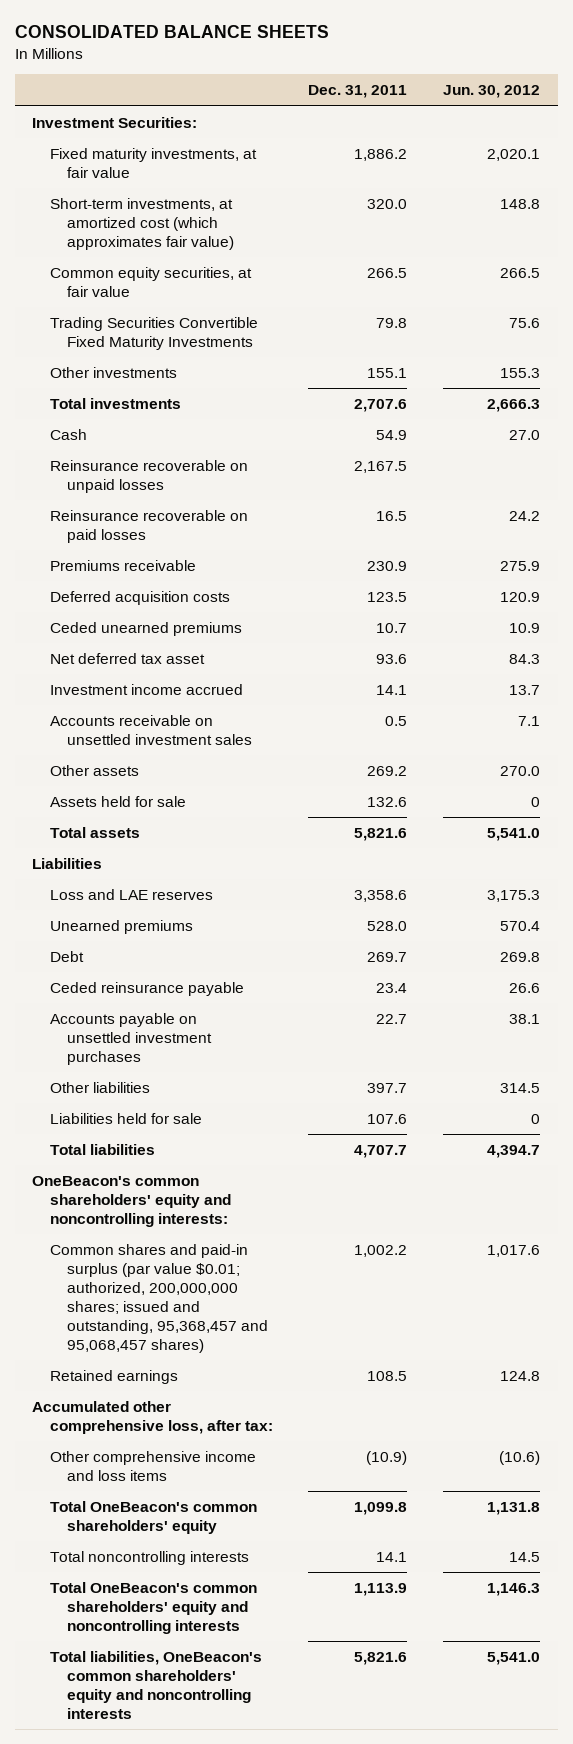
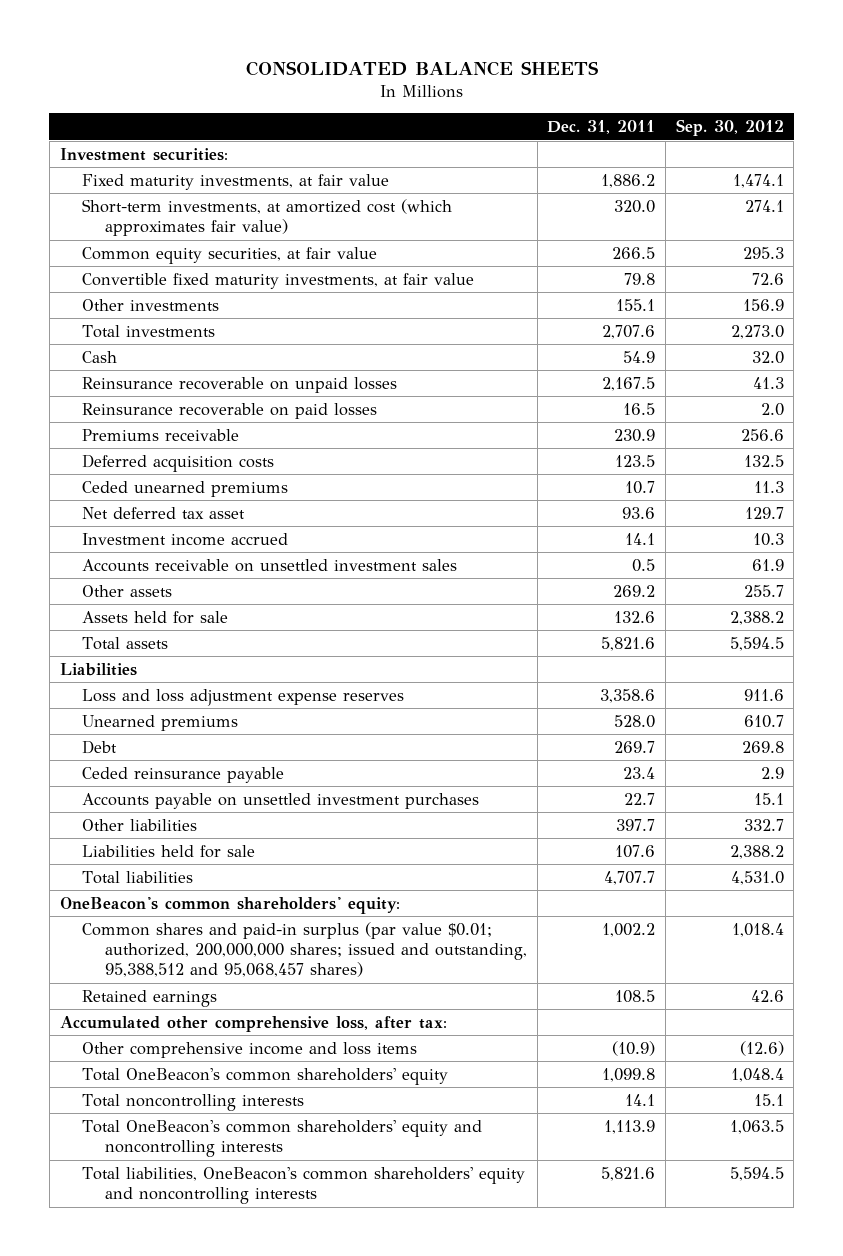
- | Dec. 31, 2011 | Jun. 30, 2012
+ | Dec. 31, 2011 | Sep. 30, 2012
- Investment Securities:
+ Investment securities:
- Trading Securities Convertible Fixed Maturity Investments | 79.8 | 75.6
+ Convertible fixed maturity investments, at fair value | 79.8 | 72.6
- Loss and LAE reserves | 3,358.6 | 3,175.3
+ Loss and loss adjustment expense reserves | 3,358.6 | 911.6
- OneBeacon's common shareholders' equity and noncontrolling interests:
- Common shares and paid-in surplus (par value $0.01; authorized, 200,000,000 shares; issued and outstanding, 95,368,457 and 95,068,457 shares) | 1,002.2 | 1,017.6
+ OneBeacon's common shareholders' equity:
+ Common shares and paid-in surplus (par value $0.01; authorized, 200,000,000 shares; issued and outstanding, 95,388,512 and 95,068,457 shares) | 1,002.2 | 1,018.4

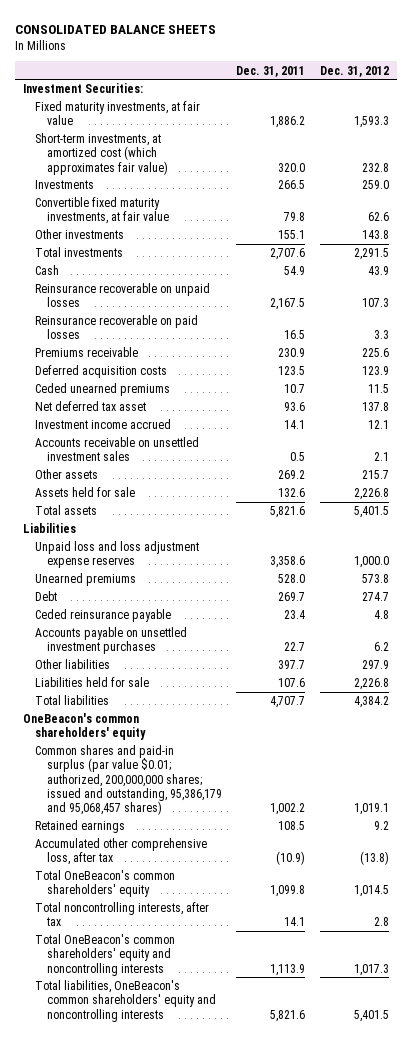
- | Dec. 31, 2011 | Sep. 30, 2012
+ | Dec. 31, 2011 | Dec. 31, 2012
- Investment securities:
+ Investment Securities:
- Common equity securities, at fair value | 266.5 | 295.3
+ Investments | 266.5 | 259.0
- Loss and loss adjustment expense reserves | 3,358.6 | 911.6
+ Unpaid loss and loss adjustment expense reserves | 3,358.6 | 1,000.0
- OneBeacon's common shareholders' equity:
- Common shares and paid-in surplus (par value $0.01; authorized, 200,000,000 shares; issued and outstanding, 95,388,512 and 95,068,457 shares) | 1,002.2 | 1,018.4
+ OneBeacon's common shareholders' equity
+ Common shares and paid-in surplus (par value $0.01; authorized, 200,000,000 shares; issued and outstanding, 95,386,179 and 95,068,457 shares) | 1,002.2 | 1,019.1
- Accumulated other comprehensive loss, after tax:
- Other comprehensive income and loss items | (10.9) | (12.6)
+ Accumulated other comprehensive loss, after tax | (10.9) | (13.8)
- Total noncontrolling interests | 14.1 | 15.1
+ Total noncontrolling interests, after tax | 14.1 | 2.8

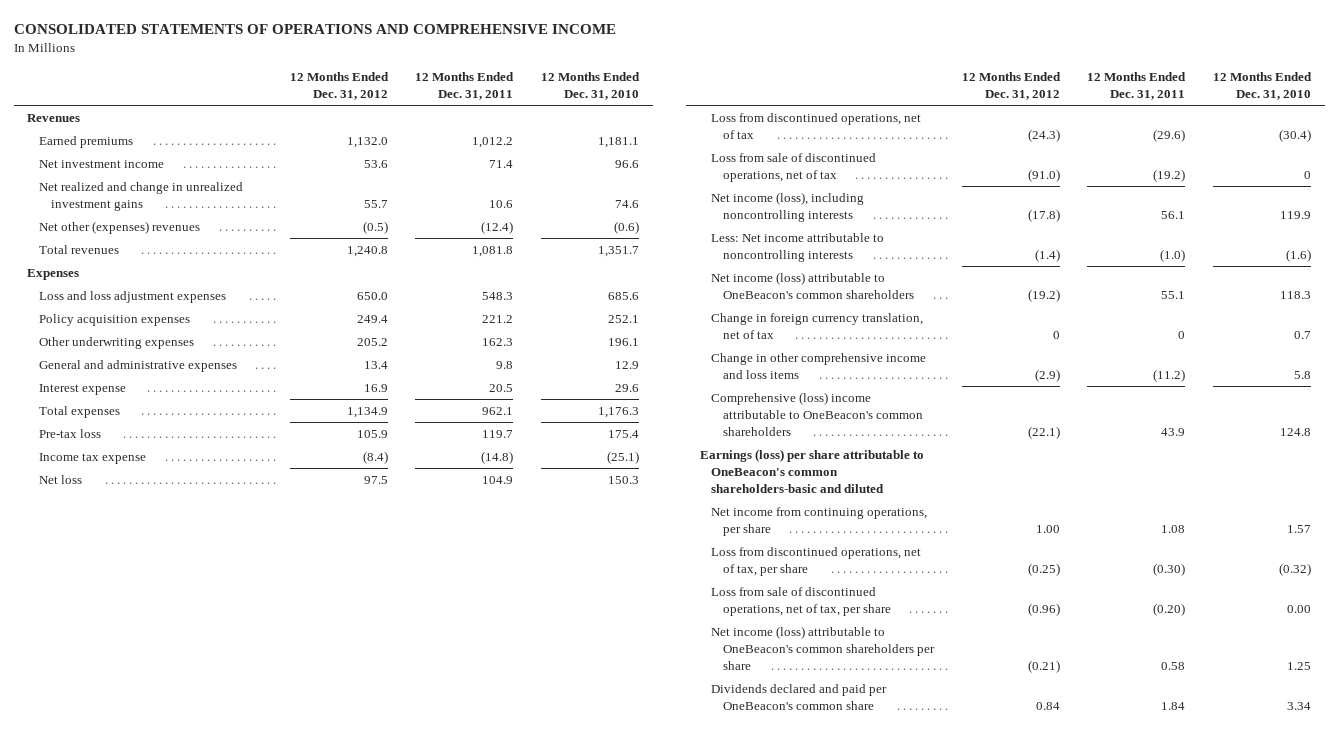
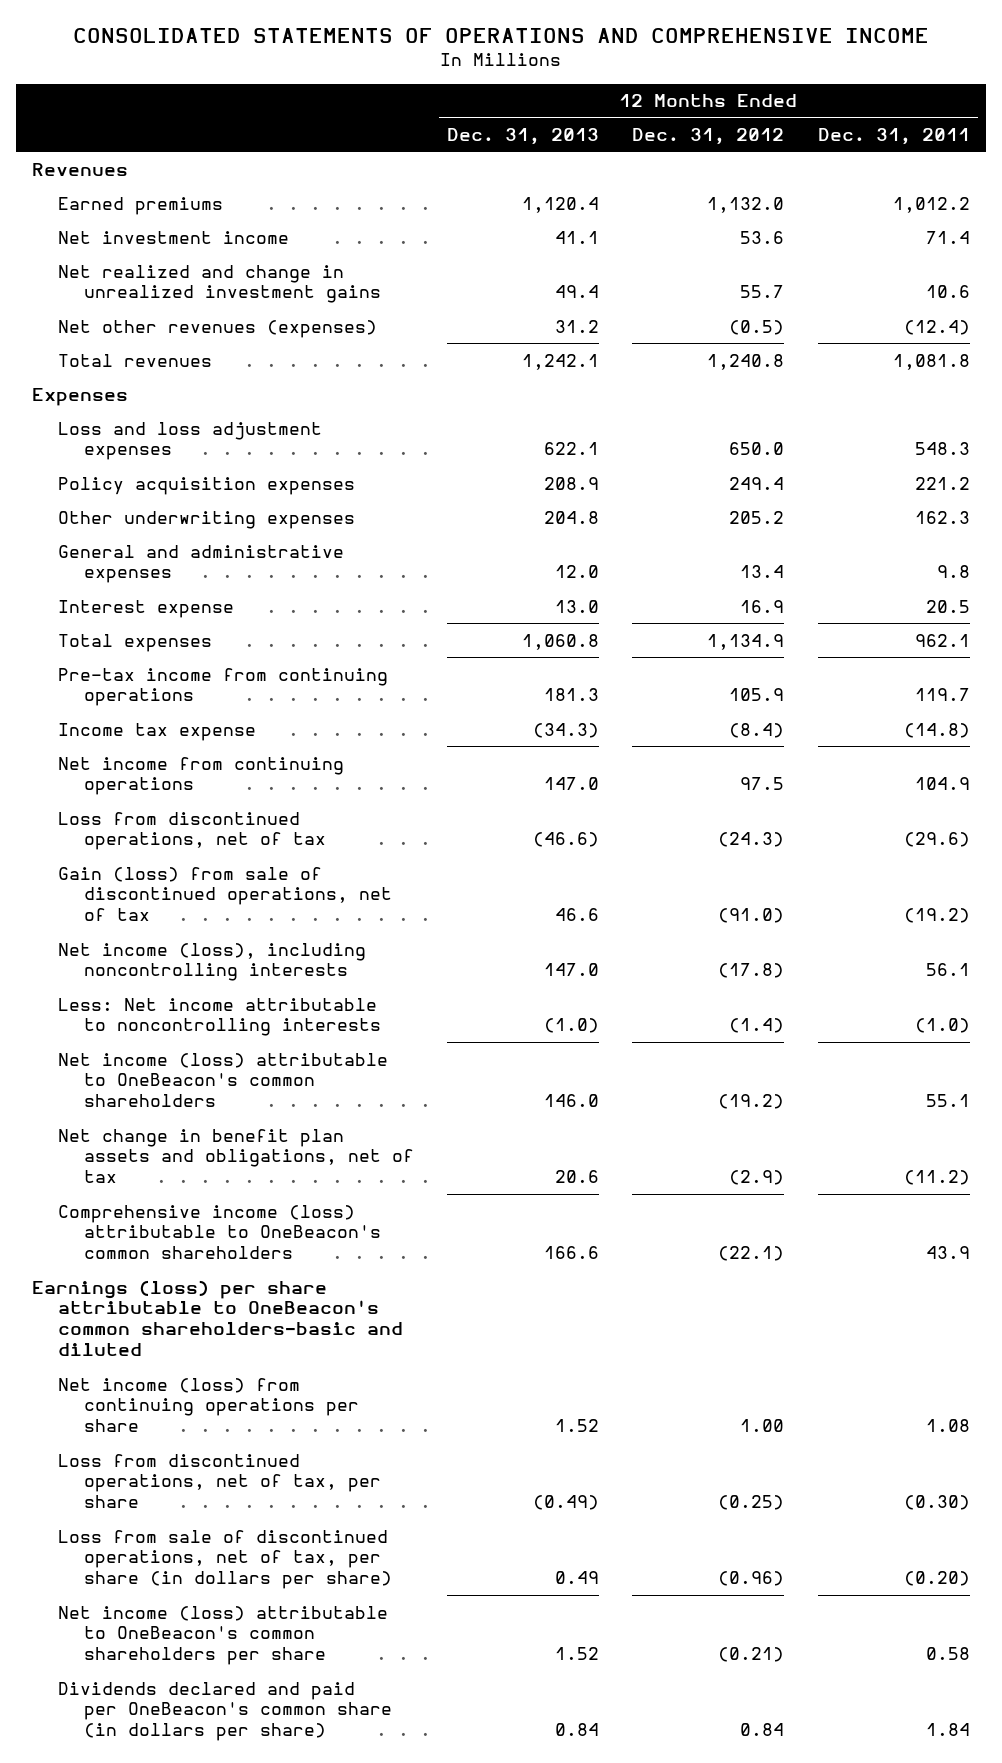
- | 12 Months Ended Dec. 31, 2012 | 12 Months Ended Dec. 31, 2011 | 12 Months Ended Dec. 31, 2010
+ | 12 Months Ended Dec. 31, 2013 | 12 Months Ended Dec. 31, 2012 | 12 Months Ended Dec. 31, 2011
- Net other (expenses) revenues | (0.5) | (12.4) | (0.6)
+ Net other revenues (expenses) | 31.2 | (0.5) | (12.4)
- Pre-tax loss | 105.9 | 119.7 | 175.4
+ Pre-tax income from continuing operations | 181.3 | 105.9 | 119.7
- Net loss | 97.5 | 104.9 | 150.3
+ Net income from continuing operations | 147.0 | 97.5 | 104.9
- Loss from sale of discontinued operations, net of tax | (91.0) | (19.2) | 0
+ Gain (loss) from sale of discontinued operations, net of tax | 46.6 | (91.0) | (19.2)
- Change in foreign currency translation, net of tax | 0 | 0 | 0.7
- Change in other comprehensive income and loss items | (2.9) | (11.2) | 5.8
- Comprehensive (loss) income attributable to OneBeacon's common shareholders | (22.1) | 43.9 | 124.8
+ Net change in benefit plan assets and obligations, net of tax | 20.6 | (2.9) | (11.2)
+ Comprehensive income (loss) attributable to OneBeacon's common shareholders | 166.6 | (22.1) | 43.9
- Net income from continuing operations, per share | 1.00 | 1.08 | 1.57
+ Net income (loss) from continuing operations per share | 1.52 | 1.00 | 1.08
- Loss from sale of discontinued operations, net of tax, per share | (0.96) | (0.20) | 0.00
+ Loss from sale of discontinued operations, net of tax, per share (in dollars per share) | 0.49 | (0.96) | (0.20)
- Dividends declared and paid per OneBeacon's common share | 0.84 | 1.84 | 3.34
+ Dividends declared and paid per OneBeacon's common share (in dollars per share) | 0.84 | 0.84 | 1.84

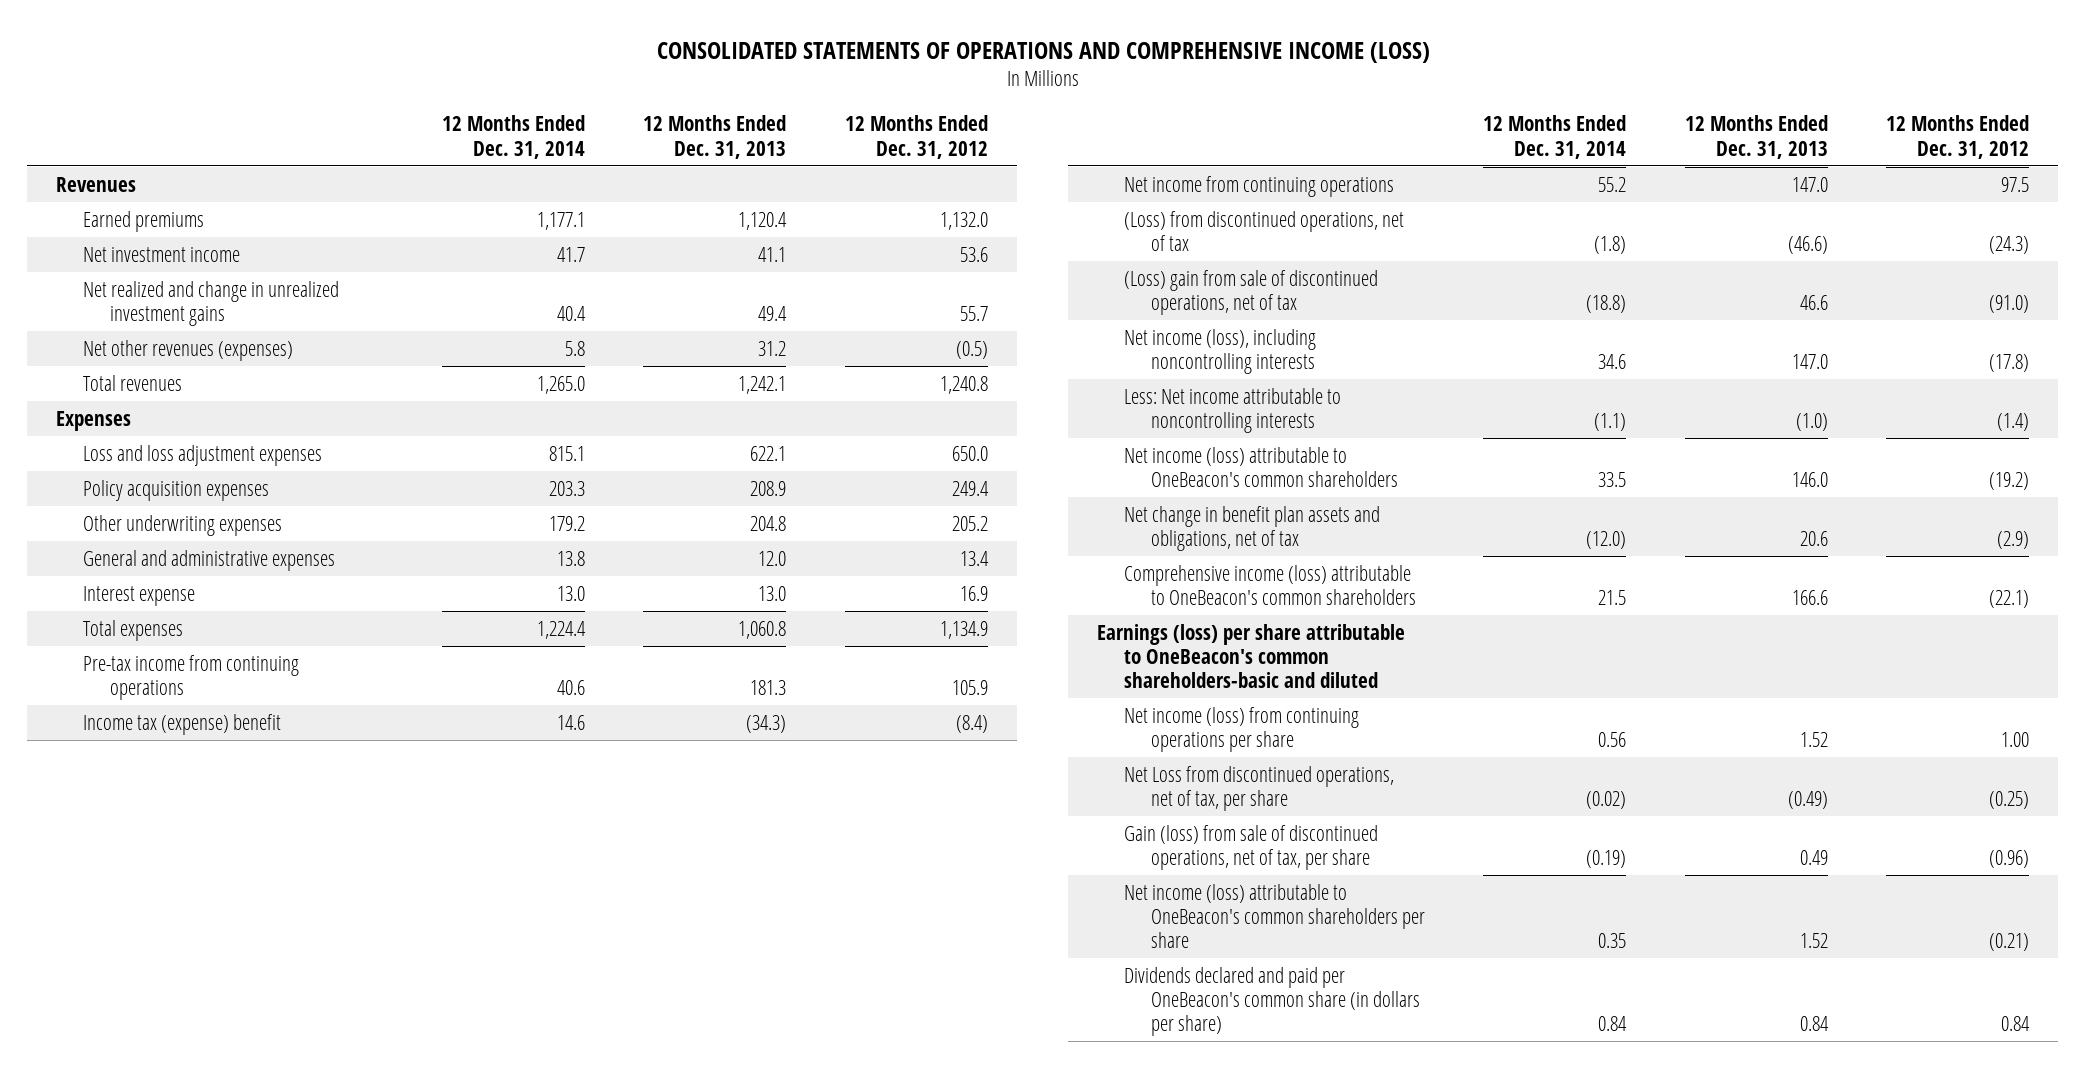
- CONSOLIDATED STATEMENTS OF OPERATIONS AND COMPREHENSIVE INCOME
+ CONSOLIDATED STATEMENTS OF OPERATIONS AND COMPREHENSIVE INCOME (LOSS)
- | 12 Months Ended Dec. 31, 2013 | 12 Months Ended Dec. 31, 2012 | 12 Months Ended Dec. 31, 2011
+ | 12 Months Ended Dec. 31, 2014 | 12 Months Ended Dec. 31, 2013 | 12 Months Ended Dec. 31, 2012
- Income tax expense | (34.3) | (8.4) | (14.8)
+ Income tax (expense) benefit | 14.6 | (34.3) | (8.4)
- Loss from discontinued operations, net of tax | (46.6) | (24.3) | (29.6)
- Gain (loss) from sale of discontinued operations, net of tax | 46.6 | (91.0) | (19.2)
+ (Loss) from discontinued operations, net of tax | (1.8) | (46.6) | (24.3)
+ (Loss) gain from sale of discontinued operations, net of tax | (18.8) | 46.6 | (91.0)
- Loss from discontinued operations, net of tax, per share | (0.49) | (0.25) | (0.30)
- Loss from sale of discontinued operations, net of tax, per share (in dollars per share) | 0.49 | (0.96) | (0.20)
+ Net Loss from discontinued operations, net of tax, per share | (0.02) | (0.49) | (0.25)
+ Gain (loss) from sale of discontinued operations, net of tax, per share | (0.19) | 0.49 | (0.96)

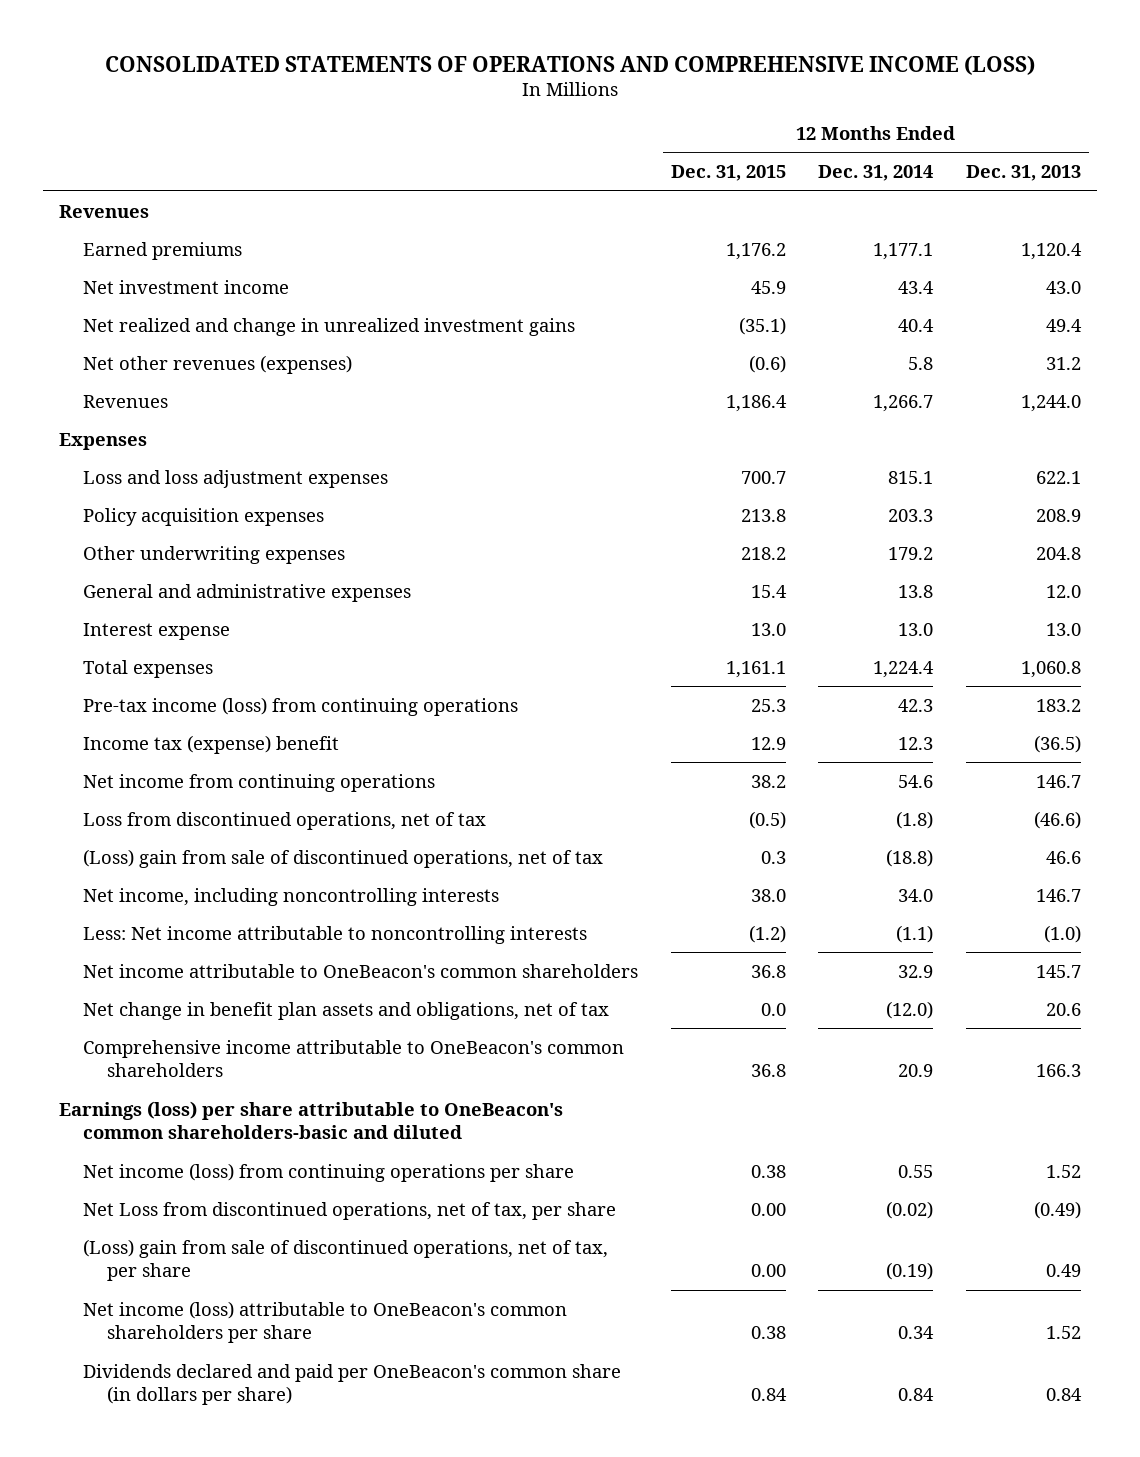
- | 12 Months Ended Dec. 31, 2014 | 12 Months Ended Dec. 31, 2013 | 12 Months Ended Dec. 31, 2012
+ | 12 Months Ended Dec. 31, 2015 | 12 Months Ended Dec. 31, 2014 | 12 Months Ended Dec. 31, 2013
- Net investment income | 41.7 | 41.1 | 53.6
+ Net investment income | 45.9 | 43.4 | 43.0
- Total revenues | 1,265.0 | 1,242.1 | 1,240.8
+ Revenues | 1,186.4 | 1,266.7 | 1,244.0
- Pre-tax income from continuing operations | 40.6 | 181.3 | 105.9
- Income tax (expense) benefit | 14.6 | (34.3) | (8.4)
- Net income from continuing operations | 55.2 | 147.0 | 97.5
- (Loss) from discontinued operations, net of tax | (1.8) | (46.6) | (24.3)
+ Pre-tax income (loss) from continuing operations | 25.3 | 42.3 | 183.2
+ Income tax (expense) benefit | 12.9 | 12.3 | (36.5)
+ Net income from continuing operations | 38.2 | 54.6 | 146.7
+ Loss from discontinued operations, net of tax | (0.5) | (1.8) | (46.6)
- Net income (loss), including noncontrolling interests | 34.6 | 147.0 | (17.8)
+ Net income, including noncontrolling interests | 38.0 | 34.0 | 146.7
- Net income (loss) attributable to OneBeacon's common shareholders | 33.5 | 146.0 | (19.2)
+ Net income attributable to OneBeacon's common shareholders | 36.8 | 32.9 | 145.7
- Comprehensive income (loss) attributable to OneBeacon's common shareholders | 21.5 | 166.6 | (22.1)
+ Comprehensive income attributable to OneBeacon's common shareholders | 36.8 | 20.9 | 166.3
- Net income (loss) from continuing operations per share | 0.56 | 1.52 | 1.00
+ Net income (loss) from continuing operations per share | 0.38 | 0.55 | 1.52
- Gain (loss) from sale of discontinued operations, net of tax, per share | (0.19) | 0.49 | (0.96)
- Net income (loss) attributable to OneBeacon's common shareholders per share | 0.35 | 1.52 | (0.21)
+ (Loss) gain from sale of discontinued operations, net of tax, per share | 0.00 | (0.19) | 0.49
+ Net income (loss) attributable to OneBeacon's common shareholders per share | 0.38 | 0.34 | 1.52

